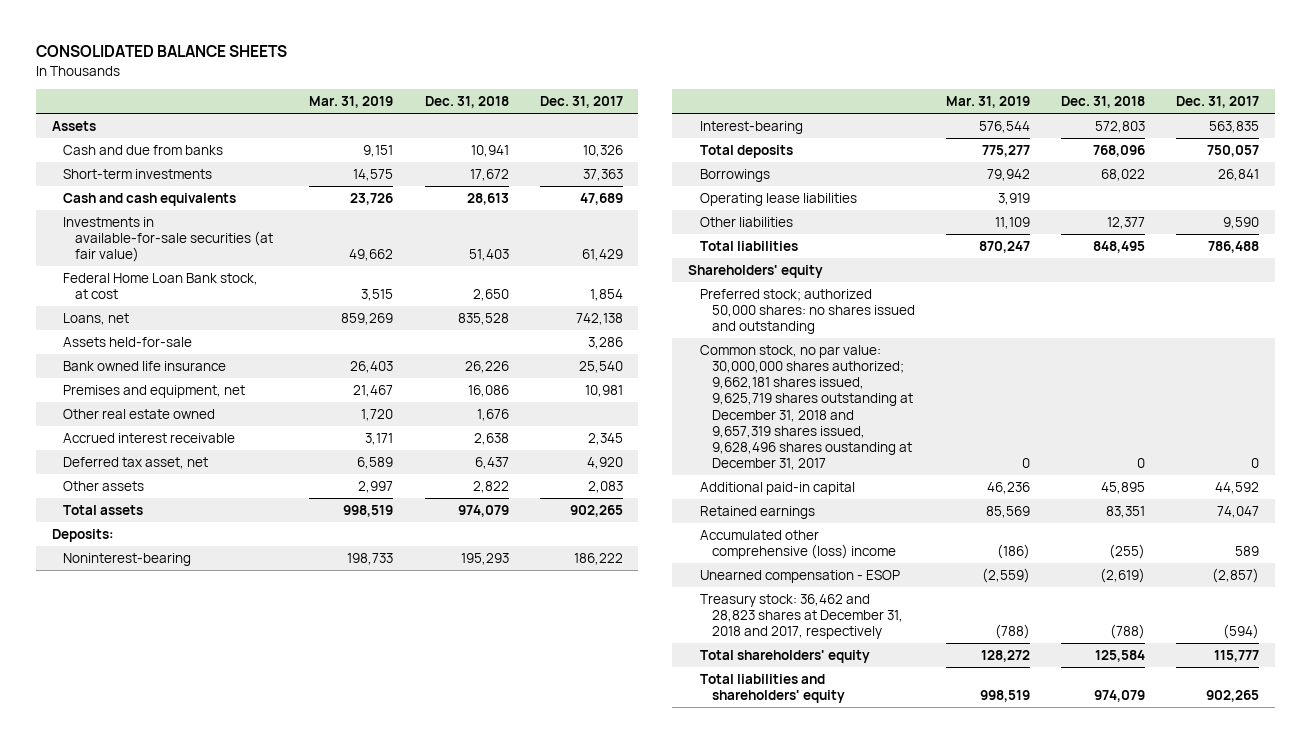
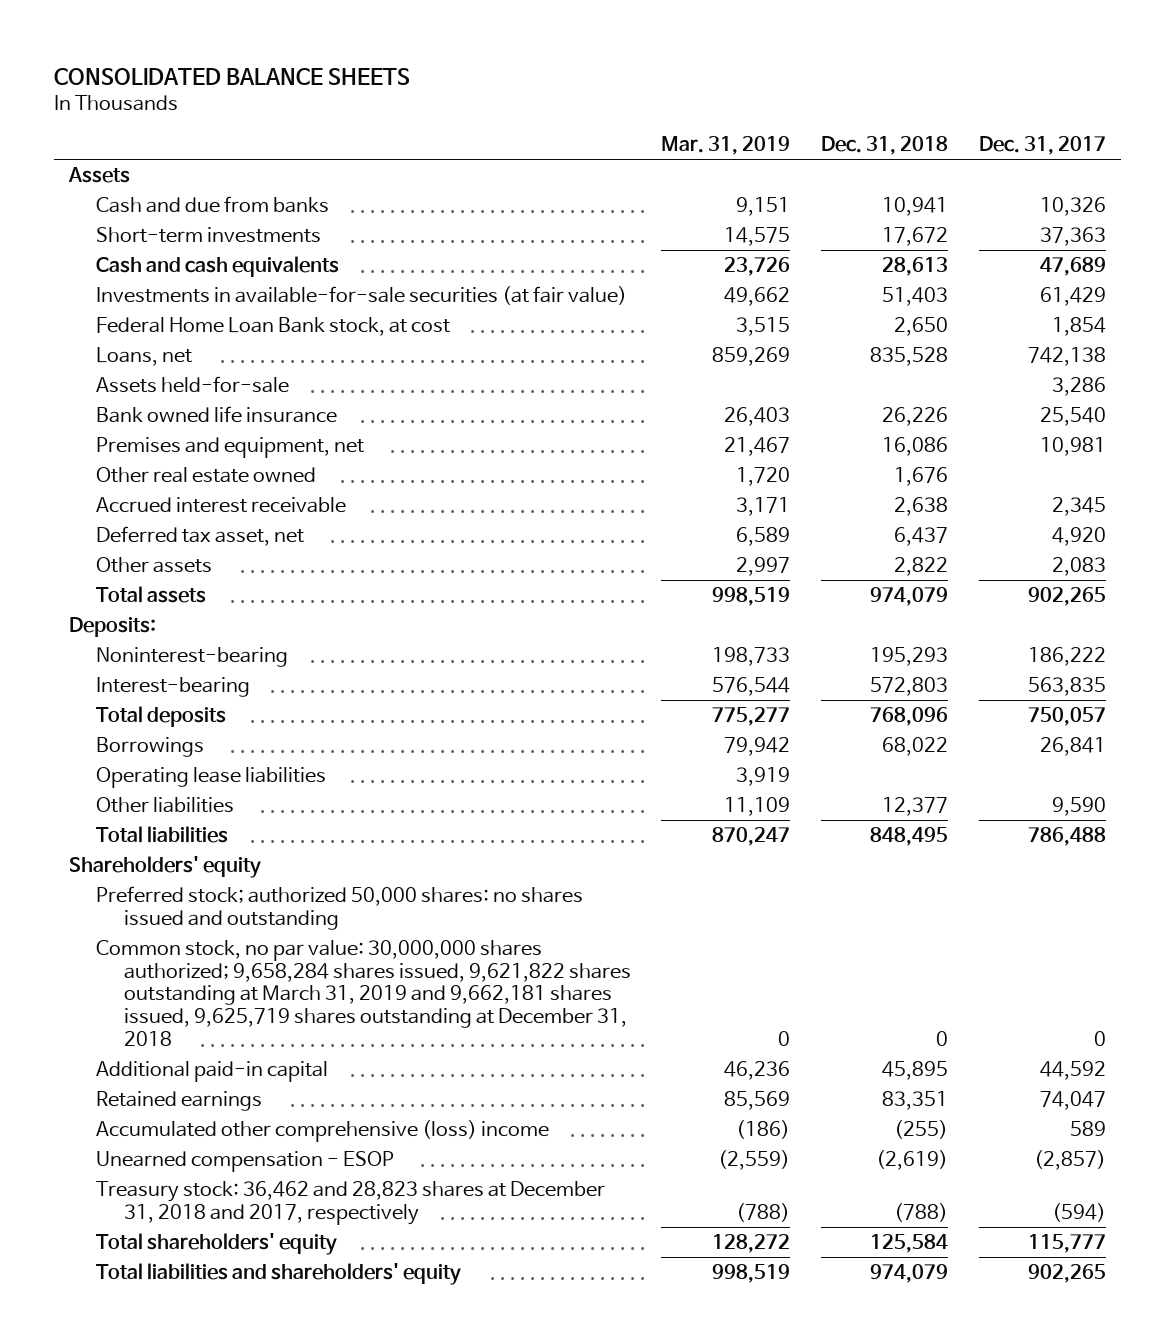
- Common stock, no par value: 30,000,000 shares authorized; 9,662,181 shares issued, 9,625,719 shares outstanding at December 31, 2018 and 9,657,319 shares issued, 9,628,496 shares oustanding at December 31, 2017 | 0 | 0 | 0
+ Common stock, no par value: 30,000,000 shares authorized; 9,658,284 shares issued, 9,621,822 shares outstanding at March 31, 2019 and 9,662,181 shares issued, 9,625,719 shares outstanding at December 31, 2018 | 0 | 0 | 0

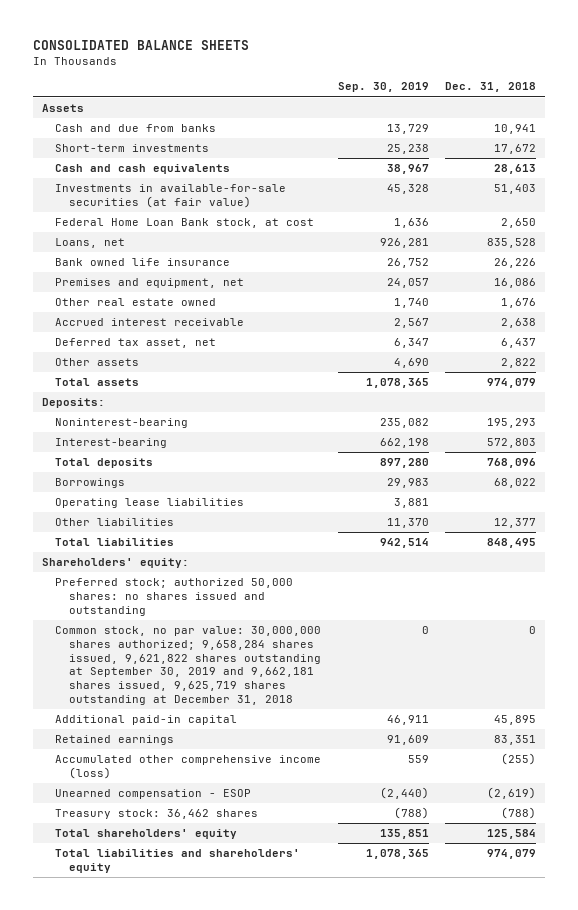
- | Mar. 31, 2019 | Dec. 31, 2018 | Dec. 31, 2017
+ | Sep. 30, 2019 | Dec. 31, 2018
- Assets held-for-sale | | | 3,286
- Shareholders' equity
+ Shareholders' equity:
- Common stock, no par value: 30,000,000 shares authorized; 9,658,284 shares issued, 9,621,822 shares outstanding at March 31, 2019 and 9,662,181 shares issued, 9,625,719 shares outstanding at December 31, 2018 | 0 | 0 | 0
+ Common stock, no par value: 30,000,000 shares authorized; 9,658,284 shares issued, 9,621,822 shares outstanding at September 30, 2019 and 9,662,181 shares issued, 9,625,719 shares outstanding at December 31, 2018 | 0 | 0
- Accumulated other comprehensive (loss) income | (186) | (255) | 589
+ Accumulated other comprehensive income (loss) | 559 | (255)
- Treasury stock: 36,462 and 28,823 shares at December 31, 2018 and 2017, respectively | (788) | (788) | (594)
+ Treasury stock: 36,462 shares | (788) | (788)

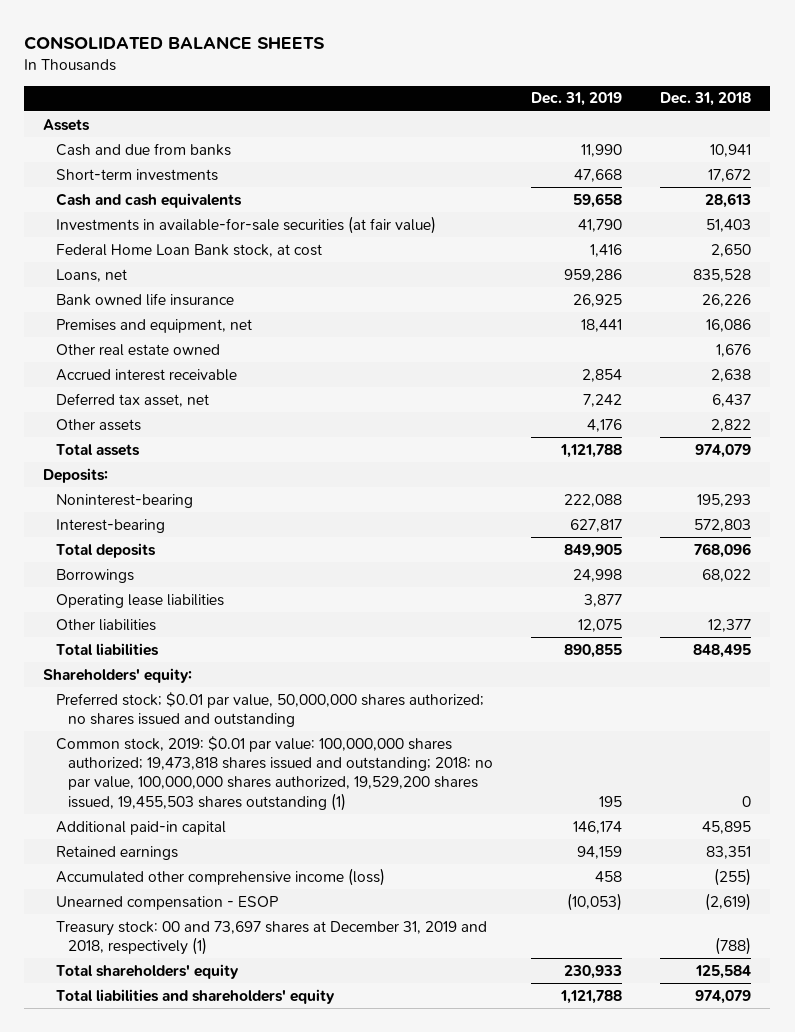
- | Sep. 30, 2019 | Dec. 31, 2018
+ | Dec. 31, 2019 | Dec. 31, 2018
- Preferred stock; authorized 50,000 shares: no shares issued and outstanding
- Common stock, no par value: 30,000,000 shares authorized; 9,658,284 shares issued, 9,621,822 shares outstanding at September 30, 2019 and 9,662,181 shares issued, 9,625,719 shares outstanding at December 31, 2018 | 0 | 0
+ Preferred stock; $0.01 par value, 50,000,000 shares authorized; no shares issued and outstanding
+ Common stock, 2019: $0.01 par value: 100,000,000 shares authorized; 19,473,818 shares issued and outstanding; 2018: no par value, 100,000,000 shares authorized, 19,529,200 shares issued, 19,455,503 shares outstanding (1) | 195 | 0
- Treasury stock: 36,462 shares | (788) | (788)
+ Treasury stock: 00 and 73,697 shares at December 31, 2019 and 2018, respectively (1) | | (788)

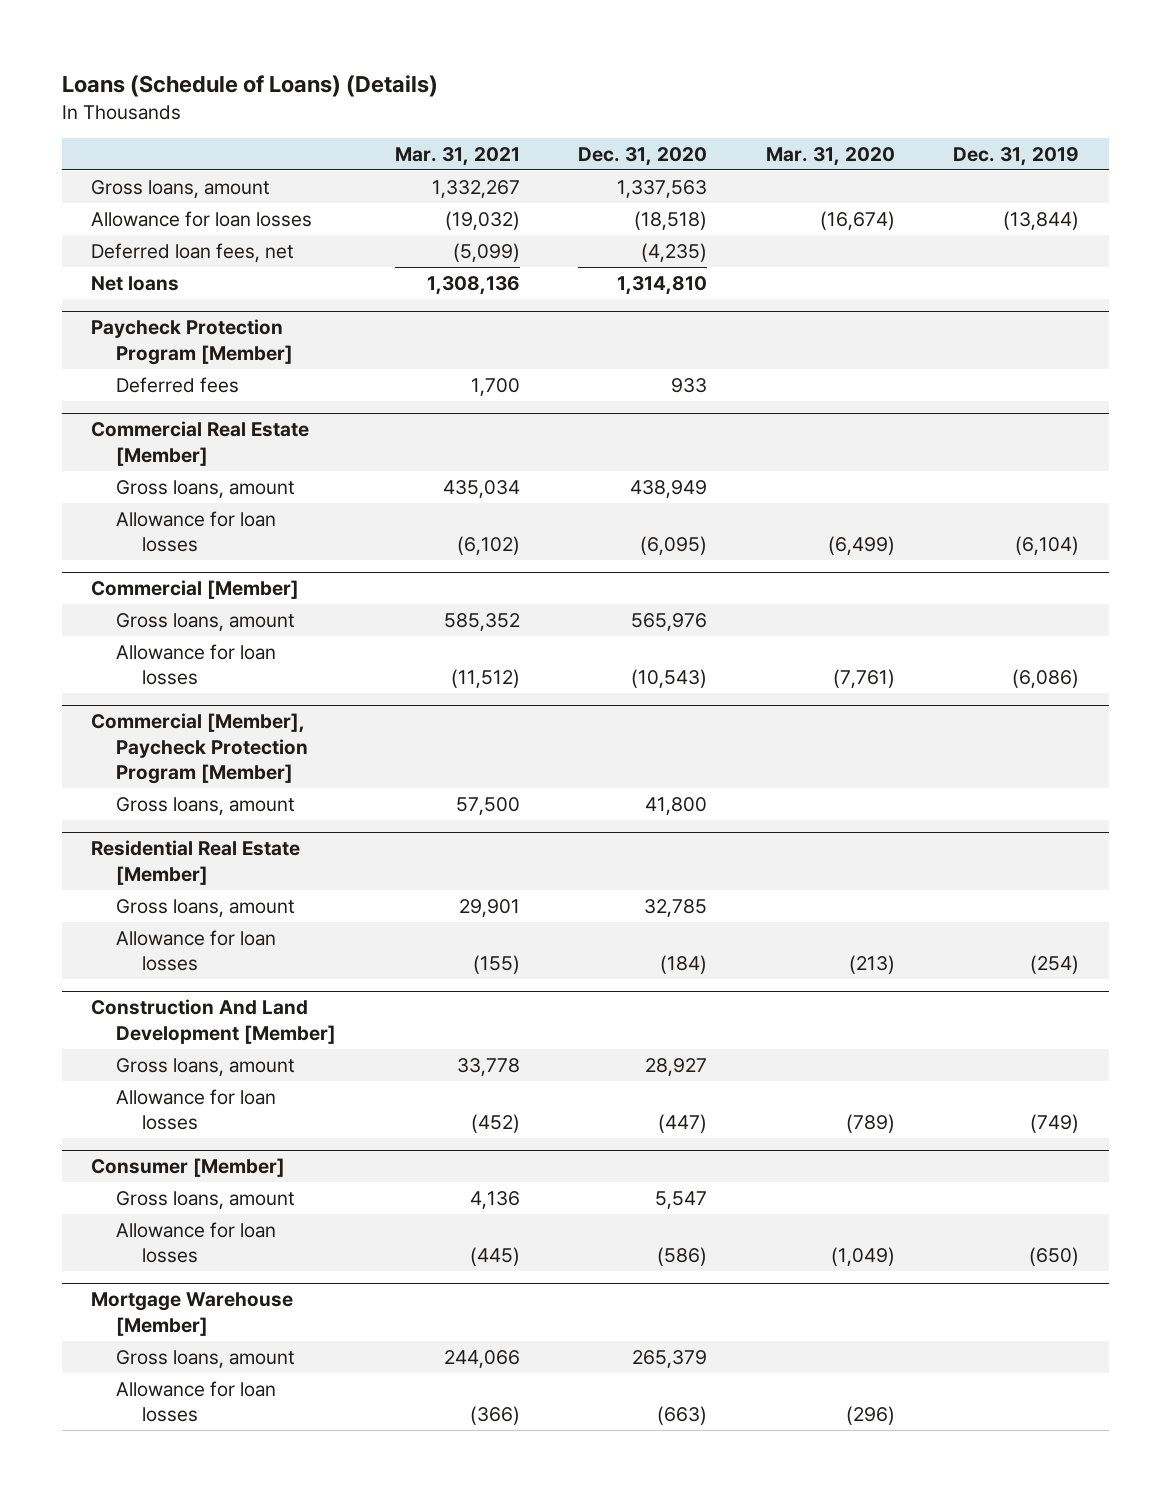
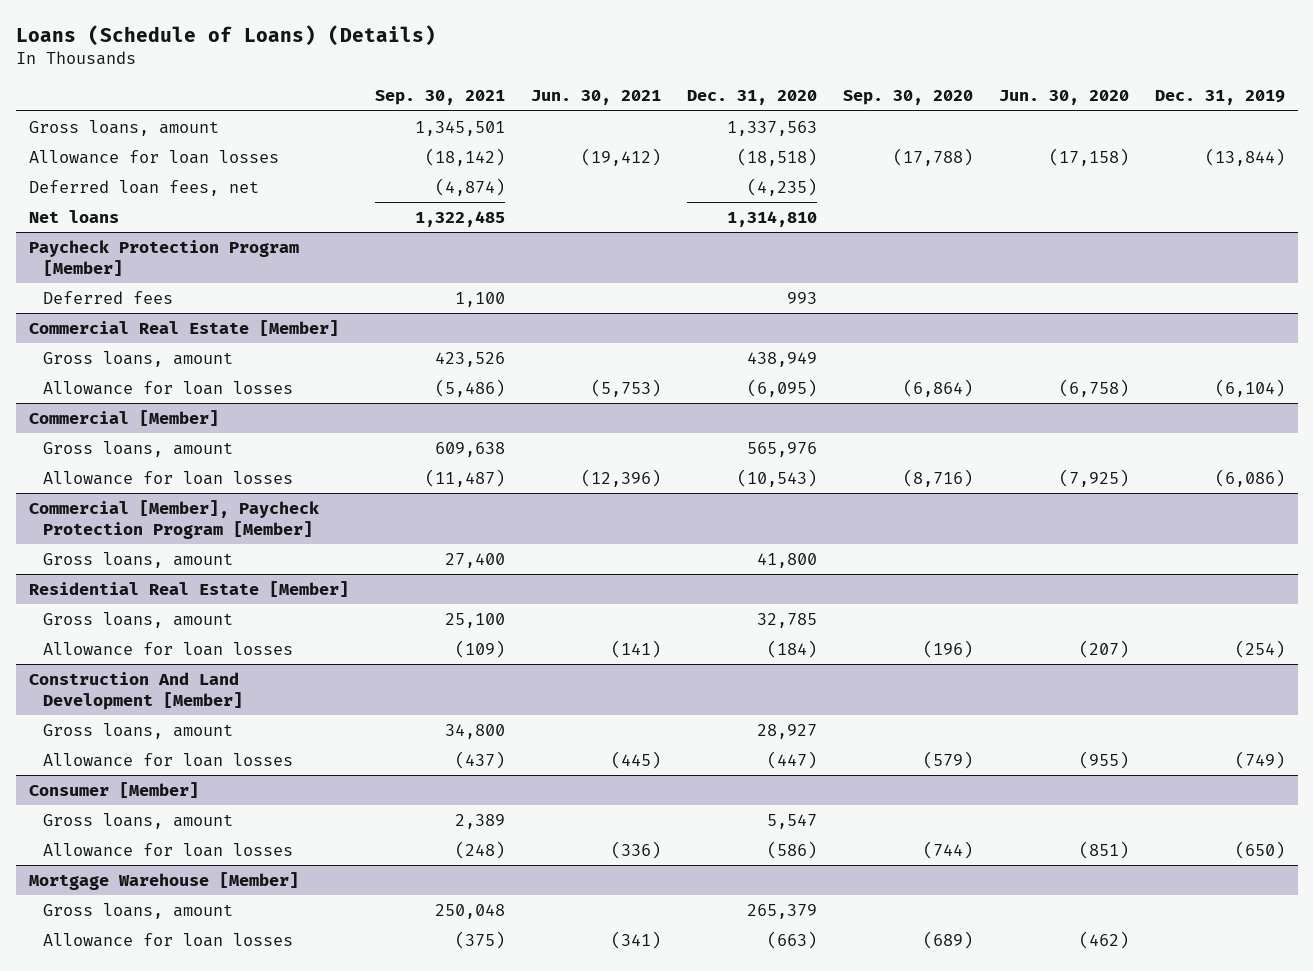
- | Mar. 31, 2021 | Dec. 31, 2020 | Mar. 31, 2020 | Dec. 31, 2019
+ | Sep. 30, 2021 | Jun. 30, 2021 | Dec. 31, 2020 | Sep. 30, 2020 | Jun. 30, 2020 | Dec. 31, 2019
@ Paycheck Protection Program [Member]
- Deferred fees | 1,700 | 933 | |
+ Deferred fees | 1,100 | | 993 | | |

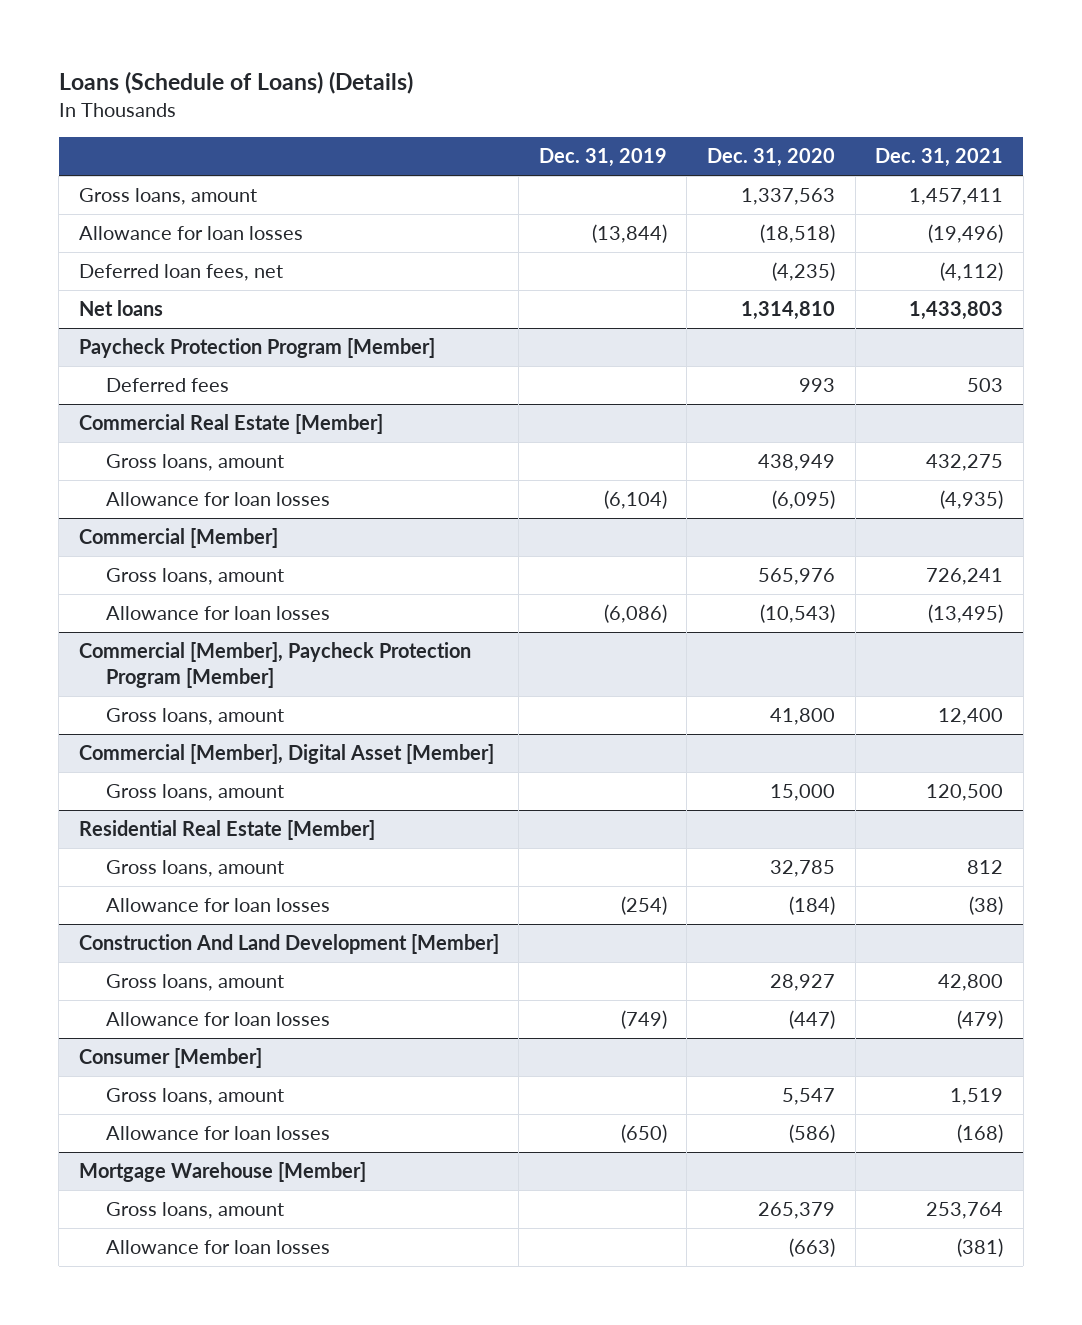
- | Sep. 30, 2021 | Jun. 30, 2021 | Dec. 31, 2020 | Sep. 30, 2020 | Jun. 30, 2020 | Dec. 31, 2019
+ | Dec. 31, 2019 | Dec. 31, 2020 | Dec. 31, 2021
+ Commercial [Member], Digital Asset [Member]
+ Gross loans, amount | | 15,000 | 120,500

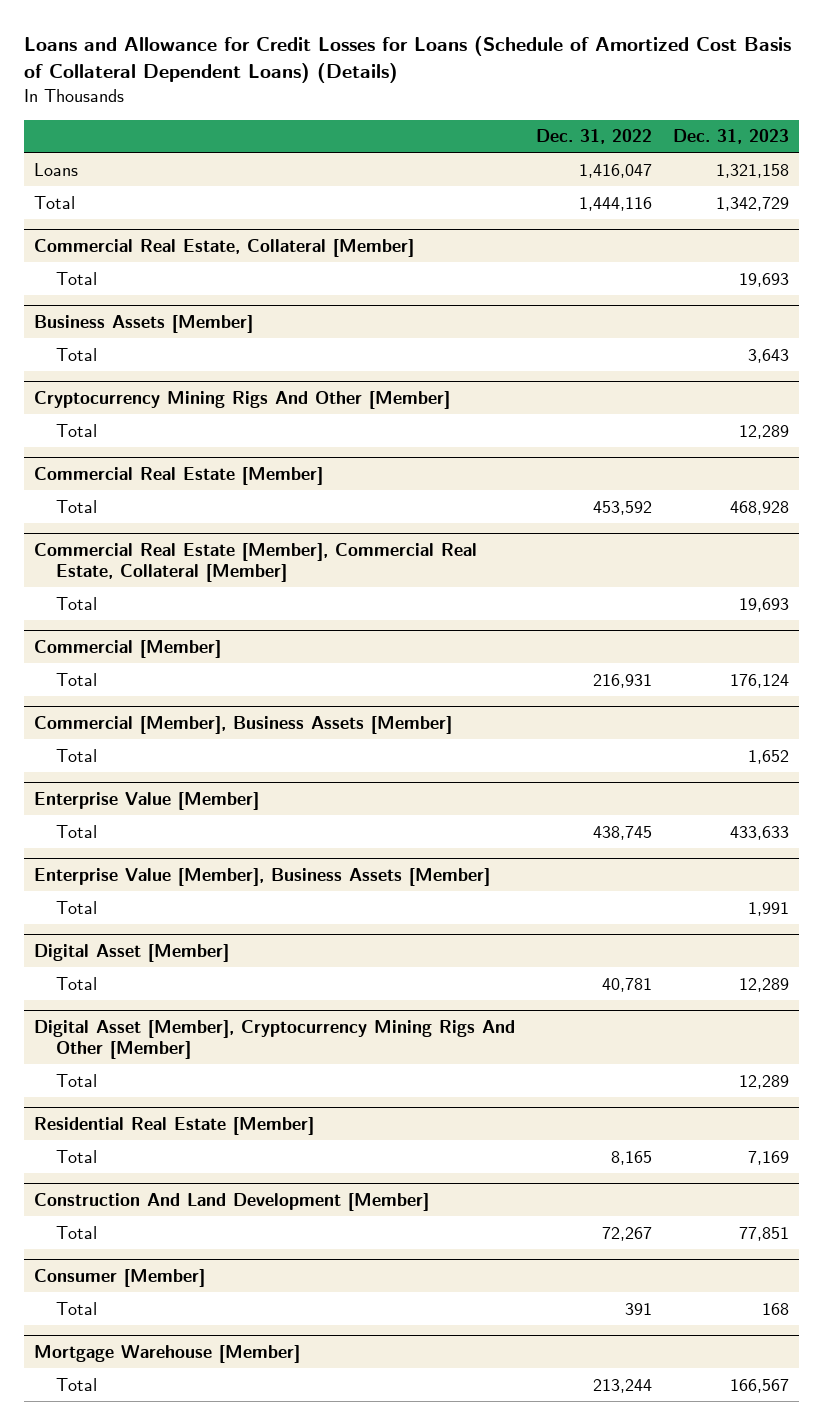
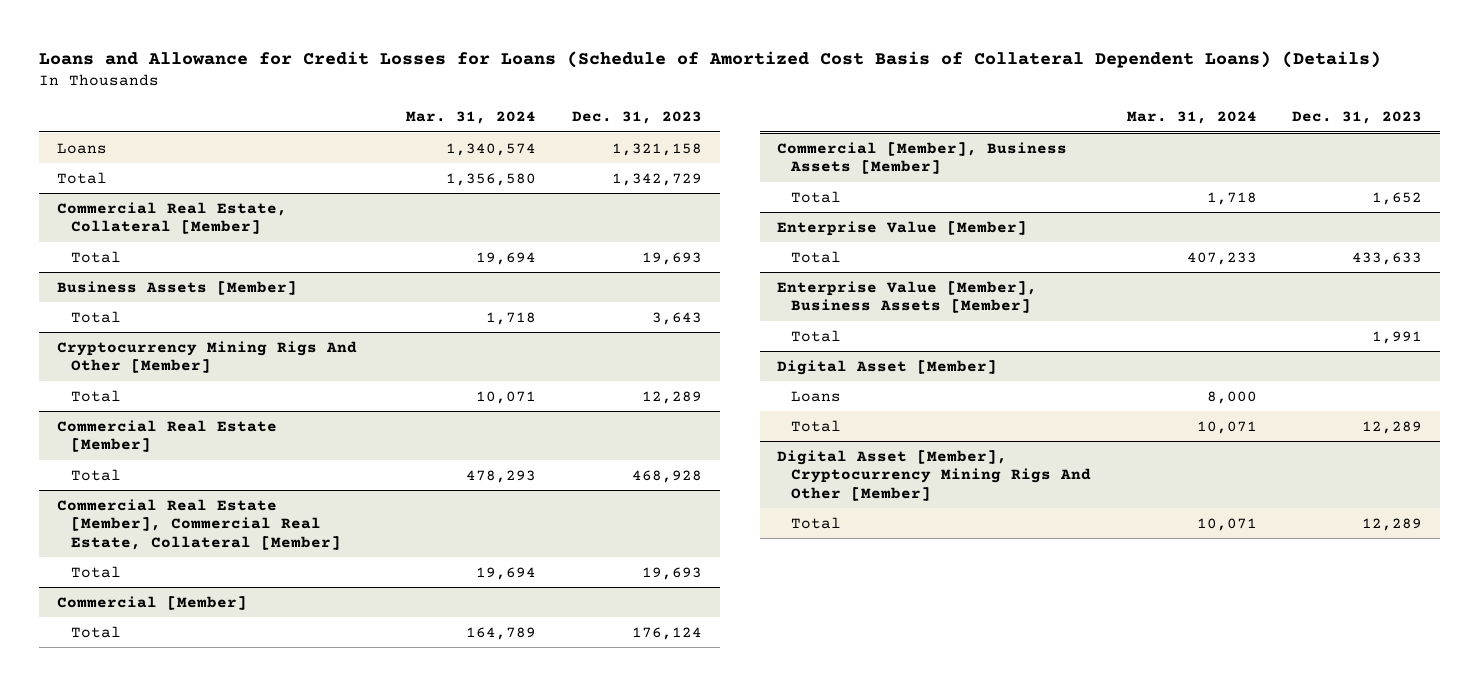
- | Dec. 31, 2022 | Dec. 31, 2023
+ | Mar. 31, 2024 | Dec. 31, 2023
@ Digital Asset [Member]
+ Loans | 8,000 |
- Residential Real Estate [Member]
- Total | 8,165 | 7,169
- Construction And Land Development [Member]
- Total | 72,267 | 77,851
- Consumer [Member]
- Total | 391 | 168
- Mortgage Warehouse [Member]
- Total | 213,244 | 166,567

